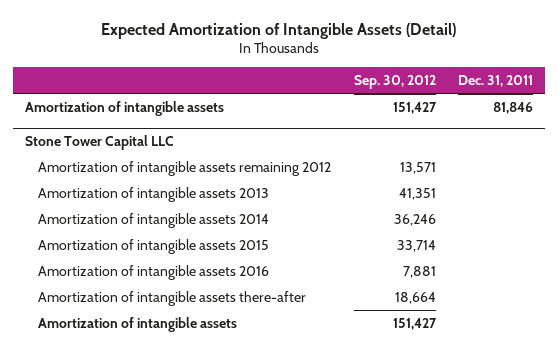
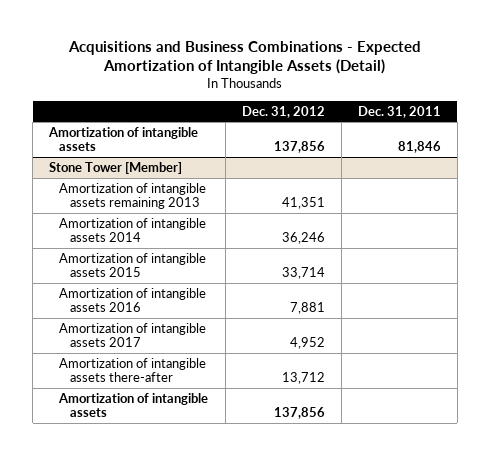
- Expected Amortization of Intangible Assets (Detail)
+ Acquisitions and Business Combinations - Expected Amortization of Intangible Assets (Detail)
- | Sep. 30, 2012 | Dec. 31, 2011
+ | Dec. 31, 2012 | Dec. 31, 2011
- Stone Tower Capital LLC
- Amortization of intangible assets remaining 2012 | 13,571 |
- Amortization of intangible assets 2013 | 41,351 |
+ Stone Tower [Member]
+ Amortization of intangible assets remaining 2013 | 41,351 |
+ Amortization of intangible assets 2017 | 4,952 |

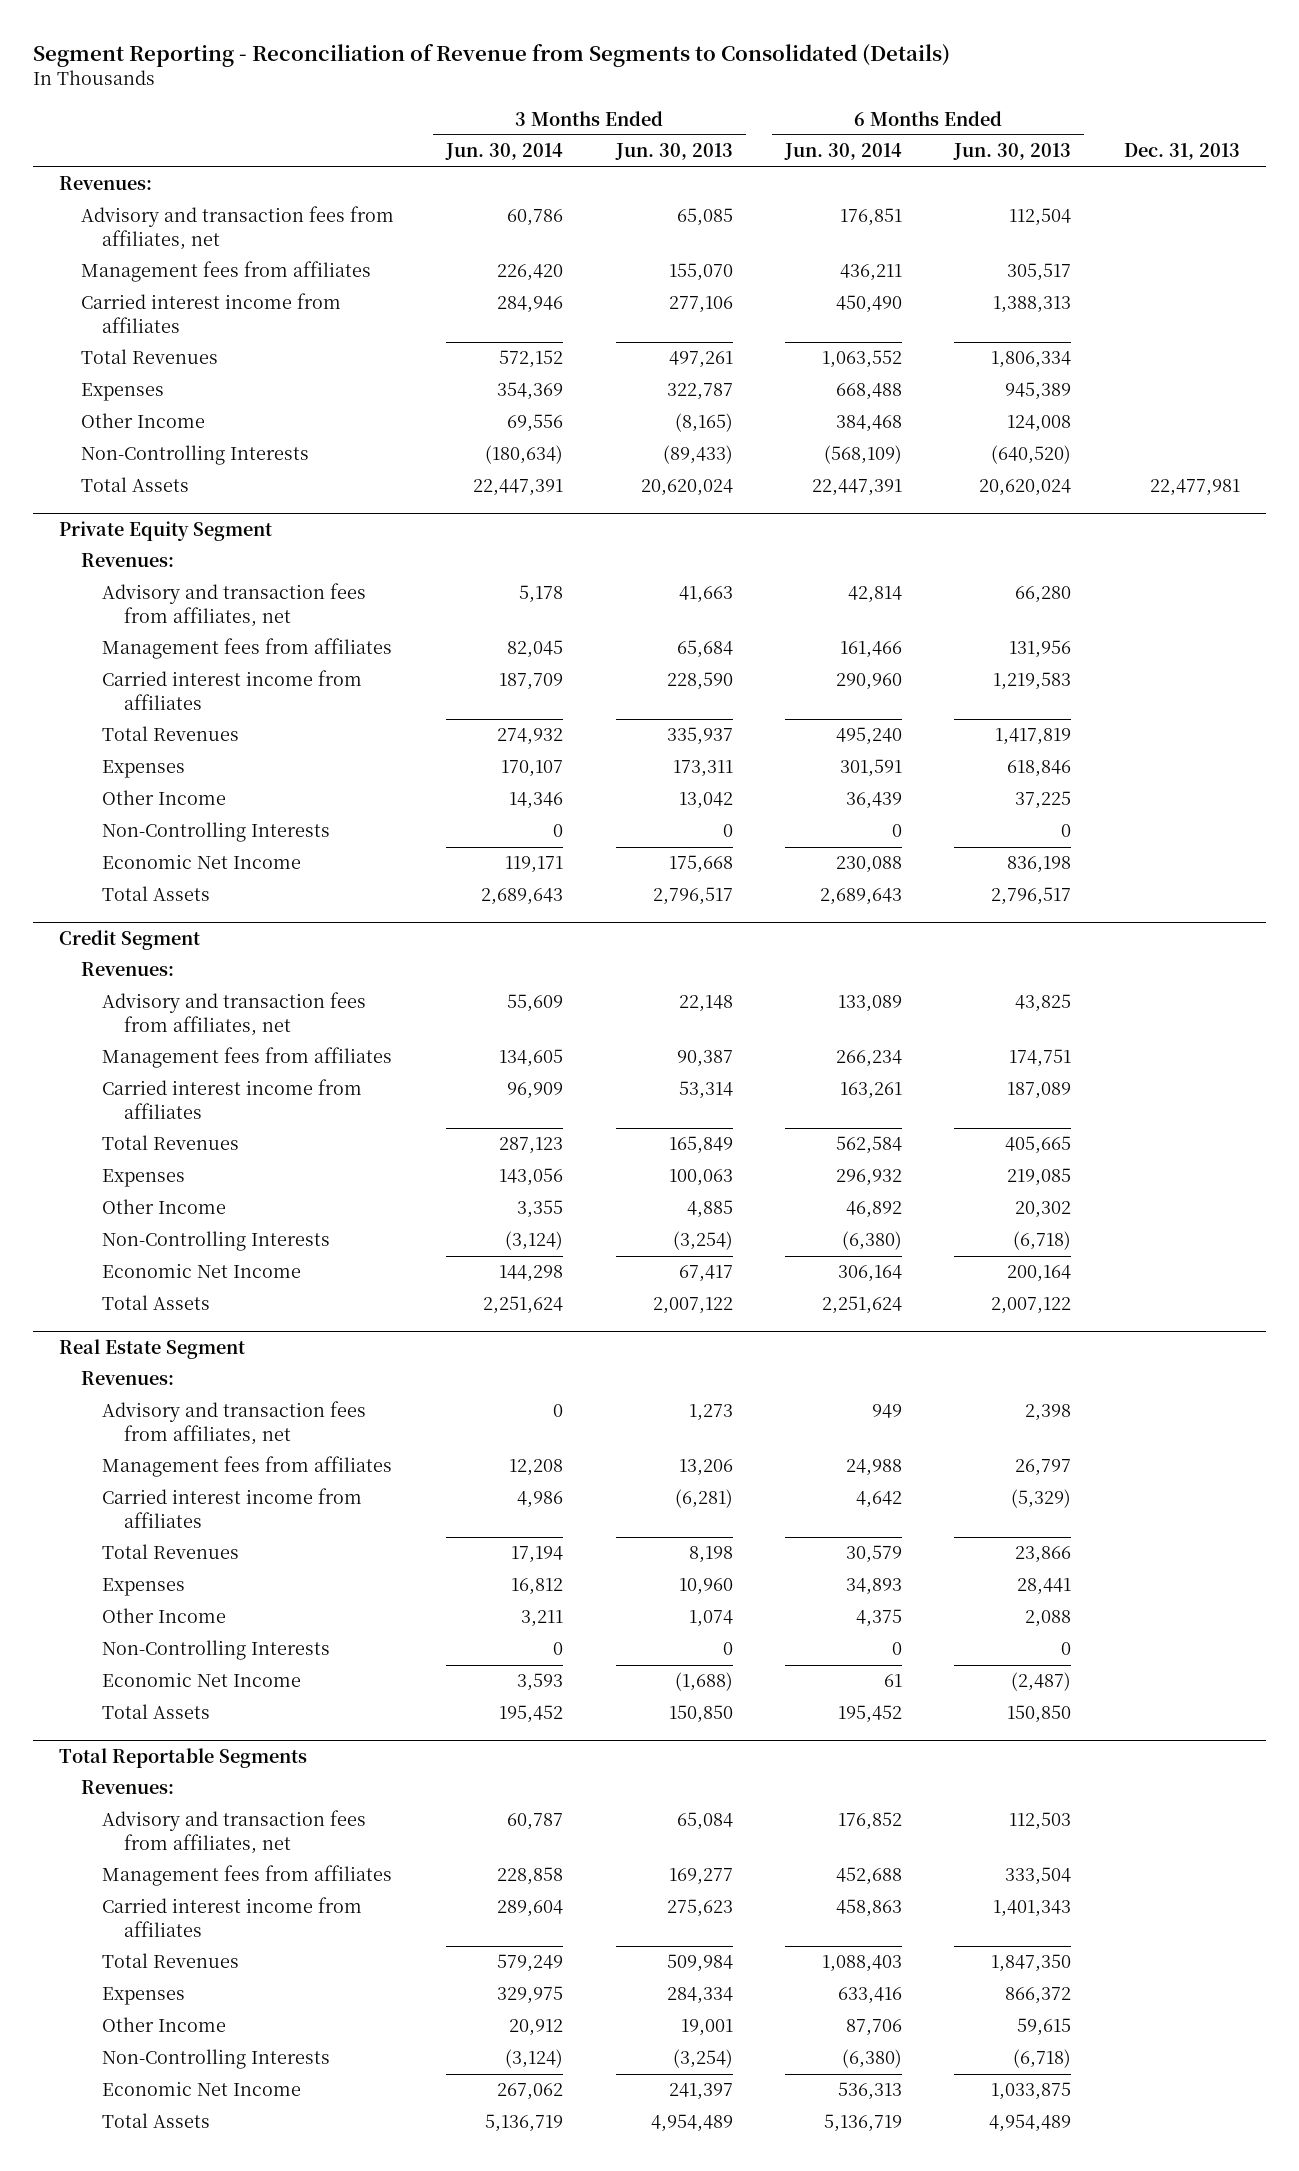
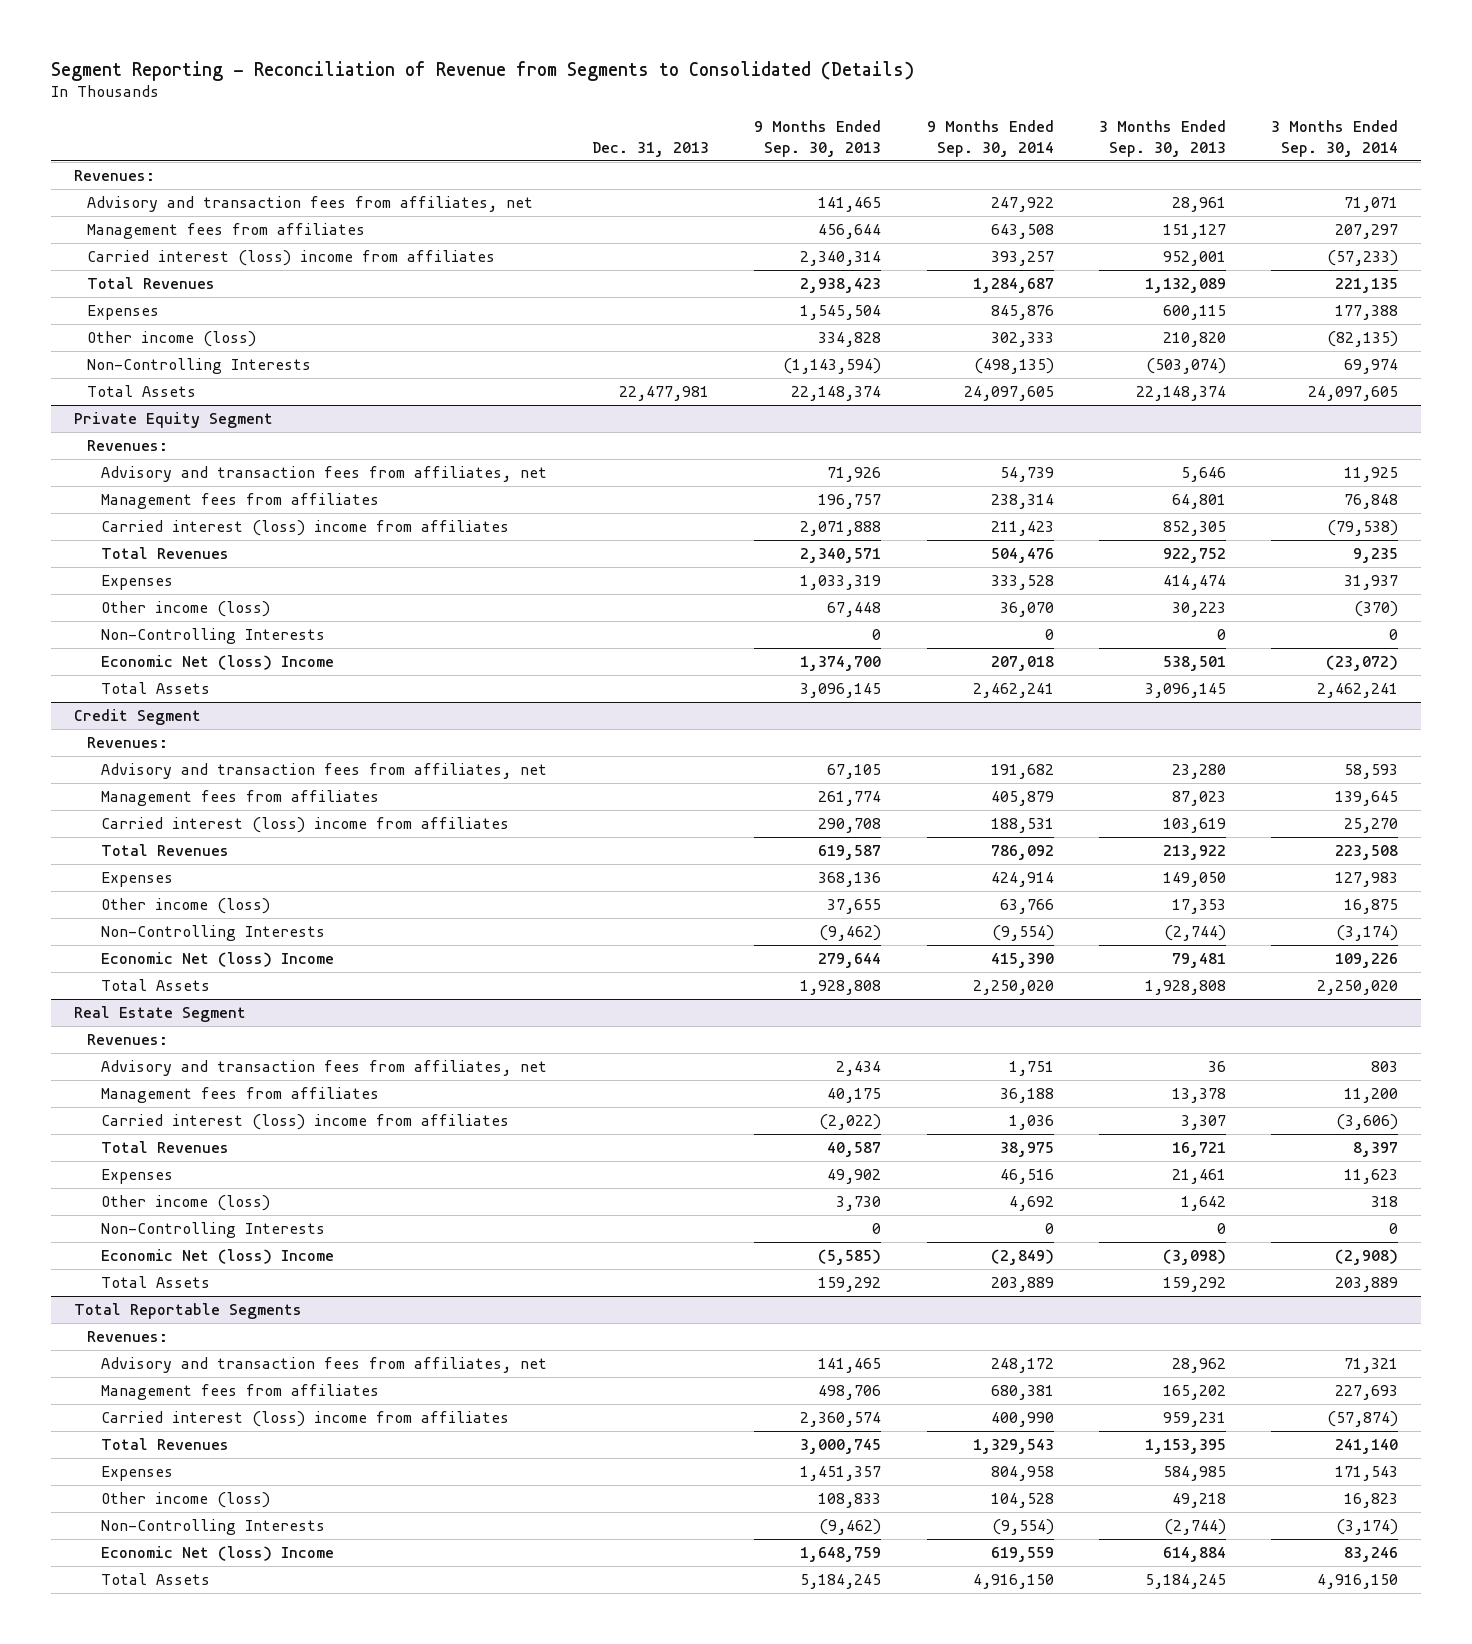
- | 3 Months Ended Jun. 30, 2014 | 3 Months Ended Jun. 30, 2013 | 6 Months Ended Jun. 30, 2014 | 6 Months Ended Jun. 30, 2013 | Dec. 31, 2013
+ | Dec. 31, 2013 | 9 Months Ended Sep. 30, 2013 | 9 Months Ended Sep. 30, 2014 | 3 Months Ended Sep. 30, 2013 | 3 Months Ended Sep. 30, 2014
- Carried interest income from affiliates | 284,946 | 277,106 | 450,490 | 1,388,313 |
+ Carried interest (loss) income from affiliates | | 2,340,314 | 393,257 | 952,001 | (57,233)
- Other Income | 69,556 | (8,165) | 384,468 | 124,008 |
+ Other income (loss) | | 334,828 | 302,333 | 210,820 | (82,135)
@ Private Equity Segment
- Carried interest income from affiliates | 187,709 | 228,590 | 290,960 | 1,219,583 |
+ Carried interest (loss) income from affiliates | | 2,071,888 | 211,423 | 852,305 | (79,538)
- Other Income | 14,346 | 13,042 | 36,439 | 37,225 |
+ Other income (loss) | | 67,448 | 36,070 | 30,223 | (370)
- Economic Net Income | 119,171 | 175,668 | 230,088 | 836,198 |
+ Economic Net (loss) Income | | 1,374,700 | 207,018 | 538,501 | (23,072)
@ Credit Segment
- Carried interest income from affiliates | 96,909 | 53,314 | 163,261 | 187,089 |
+ Carried interest (loss) income from affiliates | | 290,708 | 188,531 | 103,619 | 25,270
- Other Income | 3,355 | 4,885 | 46,892 | 20,302 |
+ Other income (loss) | | 37,655 | 63,766 | 17,353 | 16,875
- Economic Net Income | 144,298 | 67,417 | 306,164 | 200,164 |
+ Economic Net (loss) Income | | 279,644 | 415,390 | 79,481 | 109,226
@ Real Estate Segment
- Carried interest income from affiliates | 4,986 | (6,281) | 4,642 | (5,329) |
+ Carried interest (loss) income from affiliates | | (2,022) | 1,036 | 3,307 | (3,606)
- Other Income | 3,211 | 1,074 | 4,375 | 2,088 |
+ Other income (loss) | | 3,730 | 4,692 | 1,642 | 318
- Economic Net Income | 3,593 | (1,688) | 61 | (2,487) |
+ Economic Net (loss) Income | | (5,585) | (2,849) | (3,098) | (2,908)
@ Total Reportable Segments
- Carried interest income from affiliates | 289,604 | 275,623 | 458,863 | 1,401,343 |
+ Carried interest (loss) income from affiliates | | 2,360,574 | 400,990 | 959,231 | (57,874)
- Other Income | 20,912 | 19,001 | 87,706 | 59,615 |
+ Other income (loss) | | 108,833 | 104,528 | 49,218 | 16,823
- Economic Net Income | 267,062 | 241,397 | 536,313 | 1,033,875 |
+ Economic Net (loss) Income | | 1,648,759 | 619,559 | 614,884 | 83,246

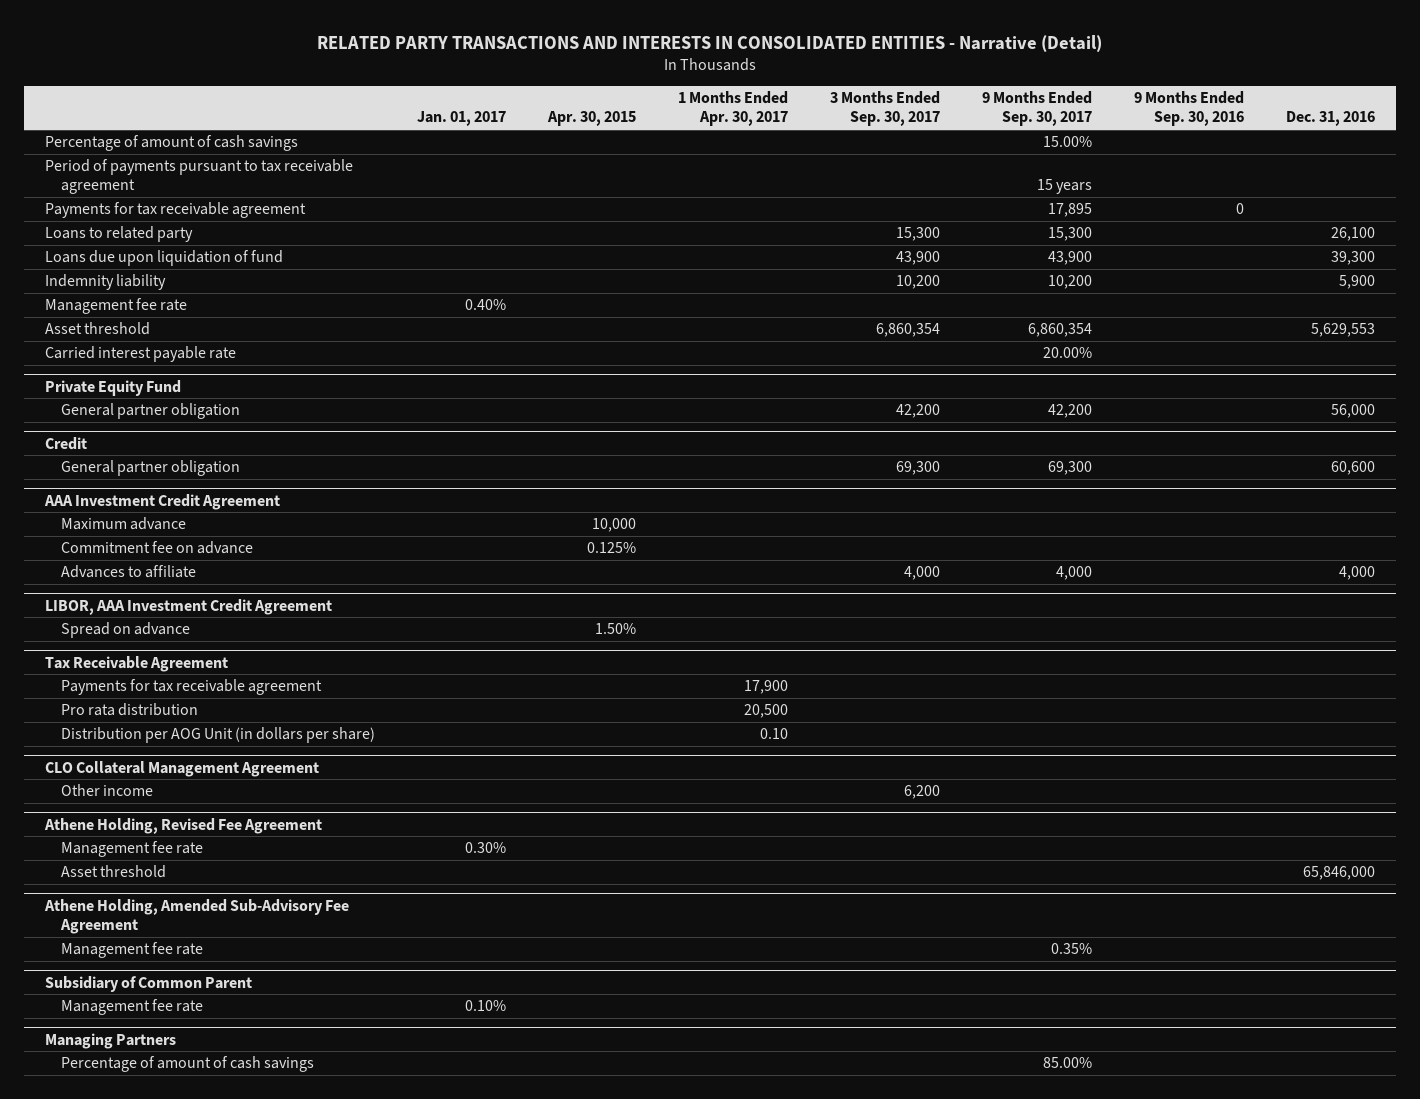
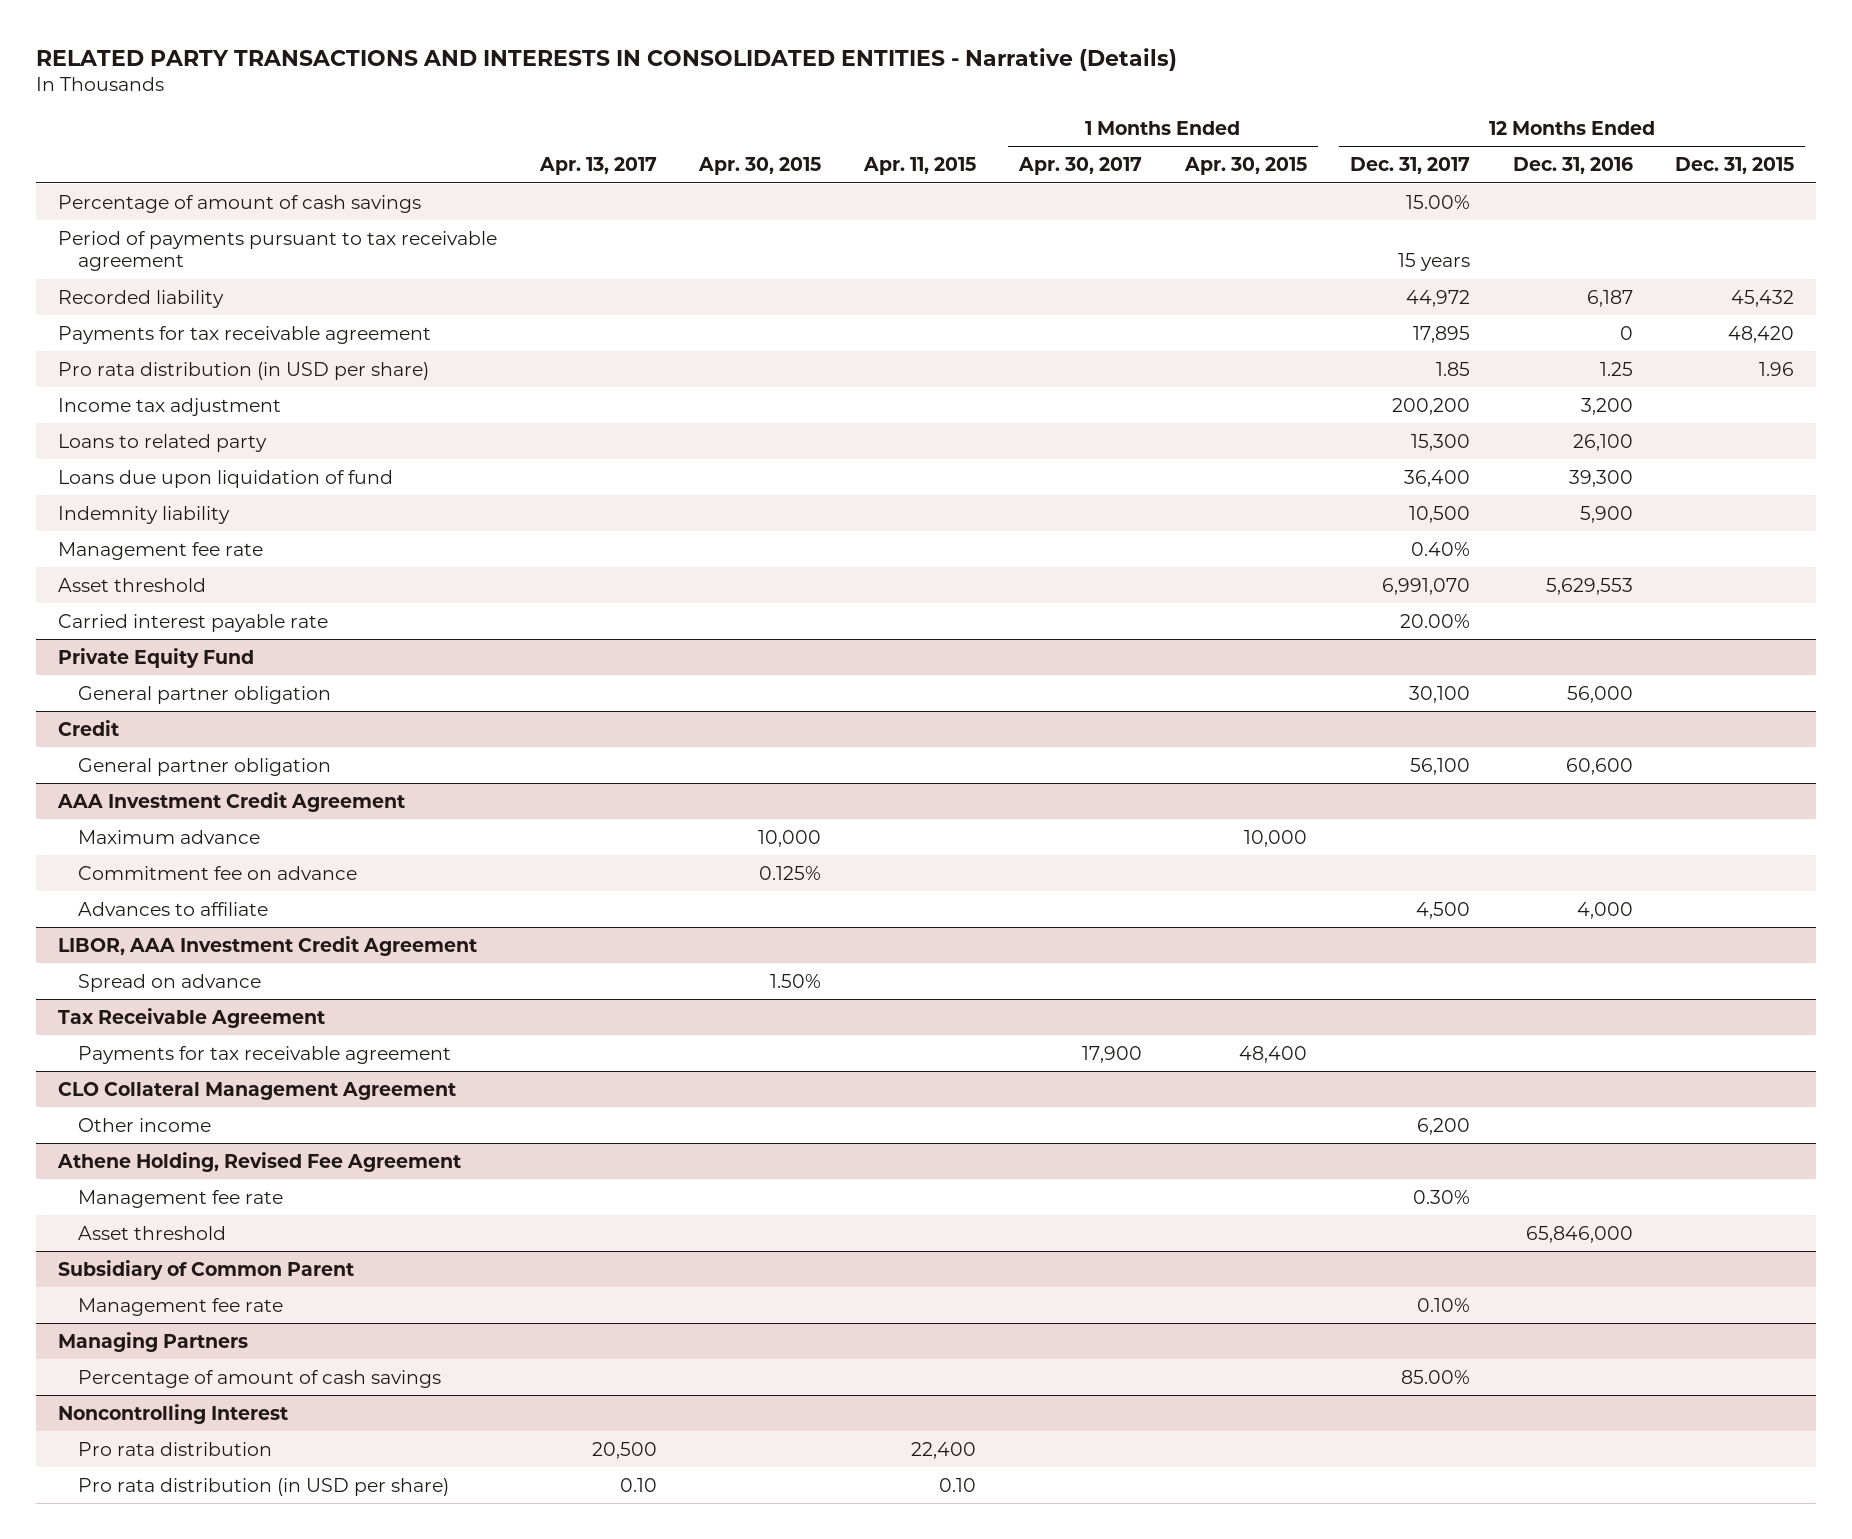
- RELATED PARTY TRANSACTIONS AND INTERESTS IN CONSOLIDATED ENTITIES - Narrative (Detail)
+ RELATED PARTY TRANSACTIONS AND INTERESTS IN CONSOLIDATED ENTITIES - Narrative (Details)
- | Jan. 01, 2017 | Apr. 30, 2015 | 1 Months Ended Apr. 30, 2017 | 3 Months Ended Sep. 30, 2017 | 9 Months Ended Sep. 30, 2017 | 9 Months Ended Sep. 30, 2016 | Dec. 31, 2016
+ | Apr. 13, 2017 | Apr. 30, 2015 | Apr. 11, 2015 | 1 Months Ended Apr. 30, 2017 | 1 Months Ended Apr. 30, 2015 | 12 Months Ended Dec. 31, 2017 | 12 Months Ended Dec. 31, 2016 | 12 Months Ended Dec. 31, 2015
+ Recorded liability | | | | | | 44,972 | 6,187 | 45,432
+ Pro rata distribution (in USD per share) | | | | | | 1.85 | 1.25 | 1.96
+ Income tax adjustment | | | | | | 200,200 | 3,200 |
@ Tax Receivable Agreement
- Pro rata distribution | | | 20,500 | | | |
- Distribution per AOG Unit (in dollars per share) | | | 0.10 | | | |
- Athene Holding, Amended Sub-Advisory Fee Agreement
- Management fee rate | | | | | 0.35% | |
+ Noncontrolling Interest
+ Pro rata distribution | 20,500 | | 22,400 | | | | |
+ Pro rata distribution (in USD per share) | 0.10 | | 0.10 | | | | |

